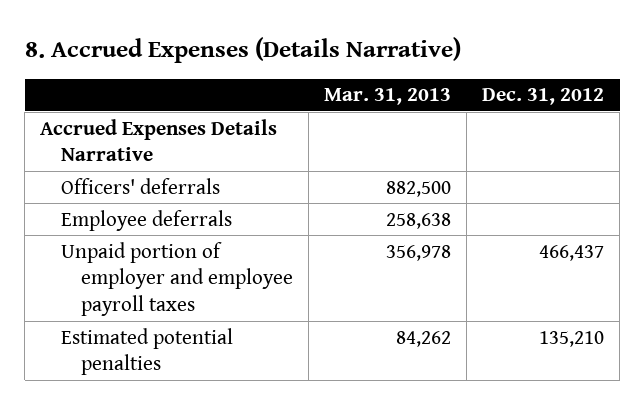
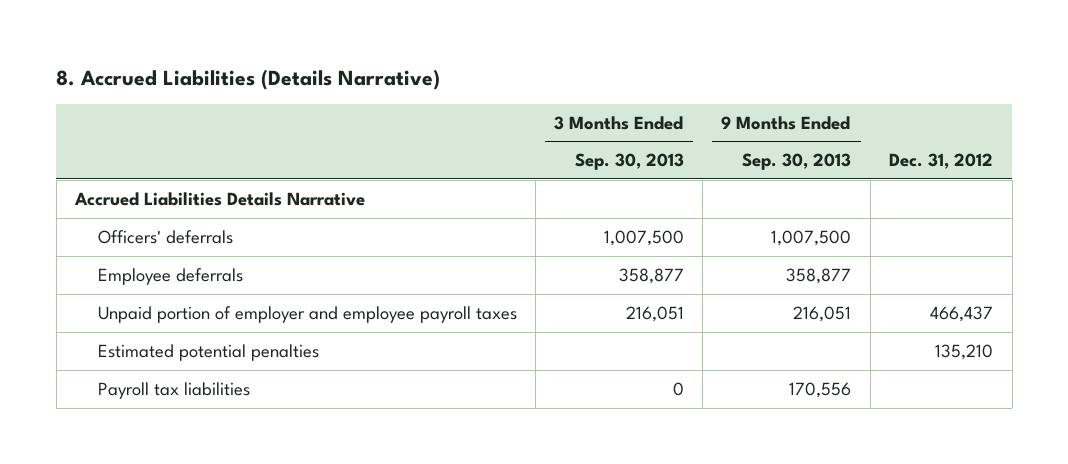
- 8. Accrued Expenses (Details Narrative)
+ 8. Accrued Liabilities (Details Narrative)
- | Mar. 31, 2013 | Dec. 31, 2012
+ | 3 Months Ended Sep. 30, 2013 | 9 Months Ended Sep. 30, 2013 | Dec. 31, 2012
- Accrued Expenses Details Narrative
+ Accrued Liabilities Details Narrative
+ Payroll tax liabilities | 0 | 170,556 |

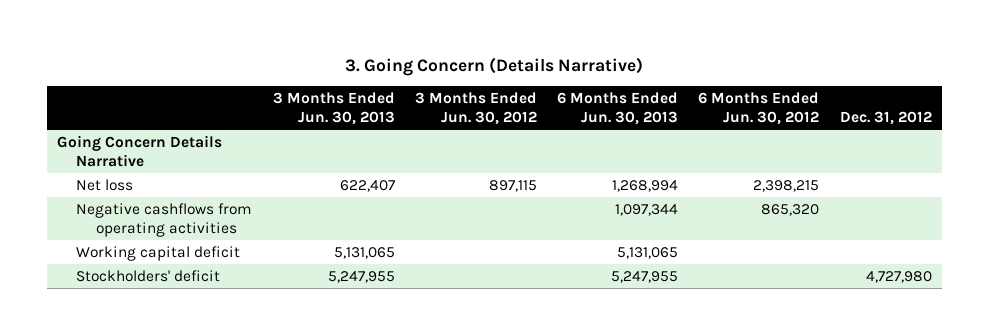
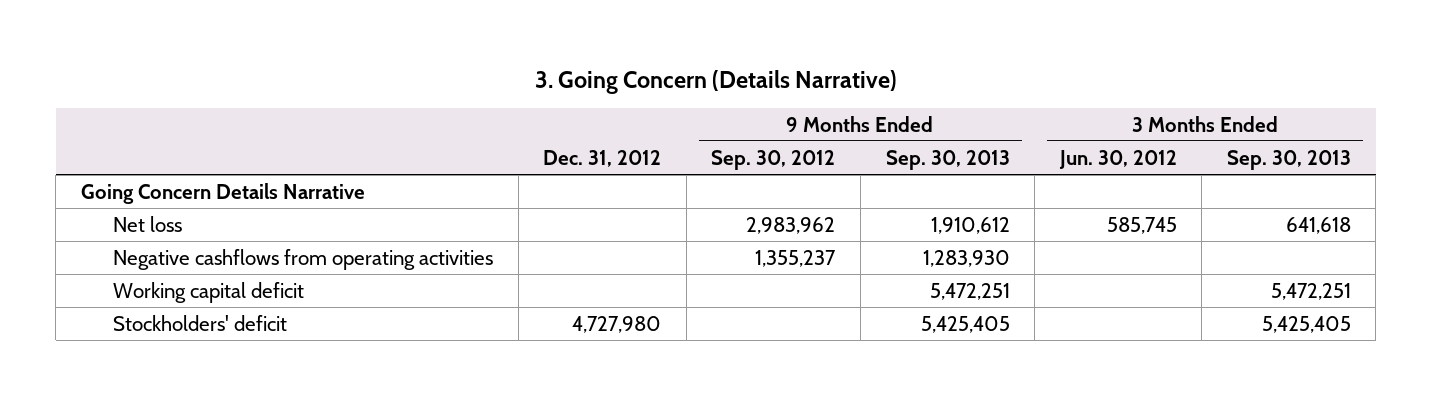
- | 3 Months Ended Jun. 30, 2013 | 3 Months Ended Jun. 30, 2012 | 6 Months Ended Jun. 30, 2013 | 6 Months Ended Jun. 30, 2012 | Dec. 31, 2012
+ | Dec. 31, 2012 | 9 Months Ended Sep. 30, 2012 | 9 Months Ended Sep. 30, 2013 | 3 Months Ended Jun. 30, 2012 | 3 Months Ended Sep. 30, 2013
- Net loss | 622,407 | 897,115 | 1,268,994 | 2,398,215 |
+ Net loss | | 2,983,962 | 1,910,612 | 585,745 | 641,618

